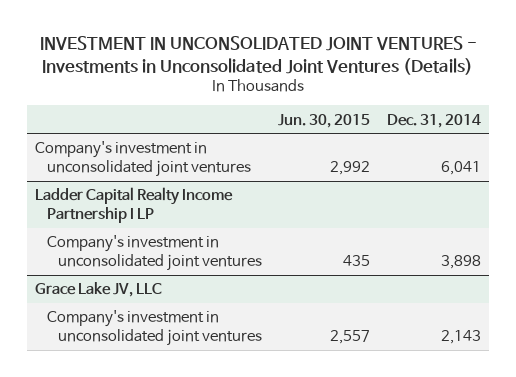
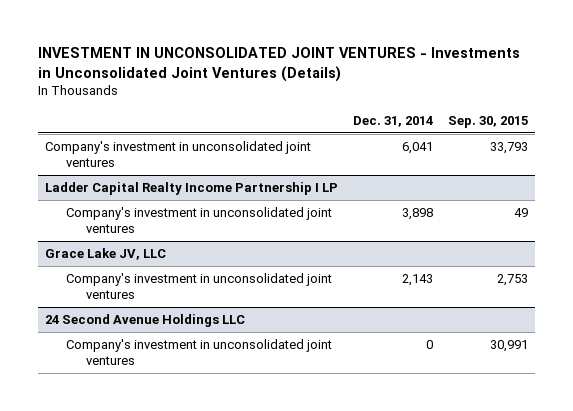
- | Jun. 30, 2015 | Dec. 31, 2014
+ | Dec. 31, 2014 | Sep. 30, 2015
+ 24 Second Avenue Holdings LLC
+ Company's investment in unconsolidated joint ventures | 0 | 30,991

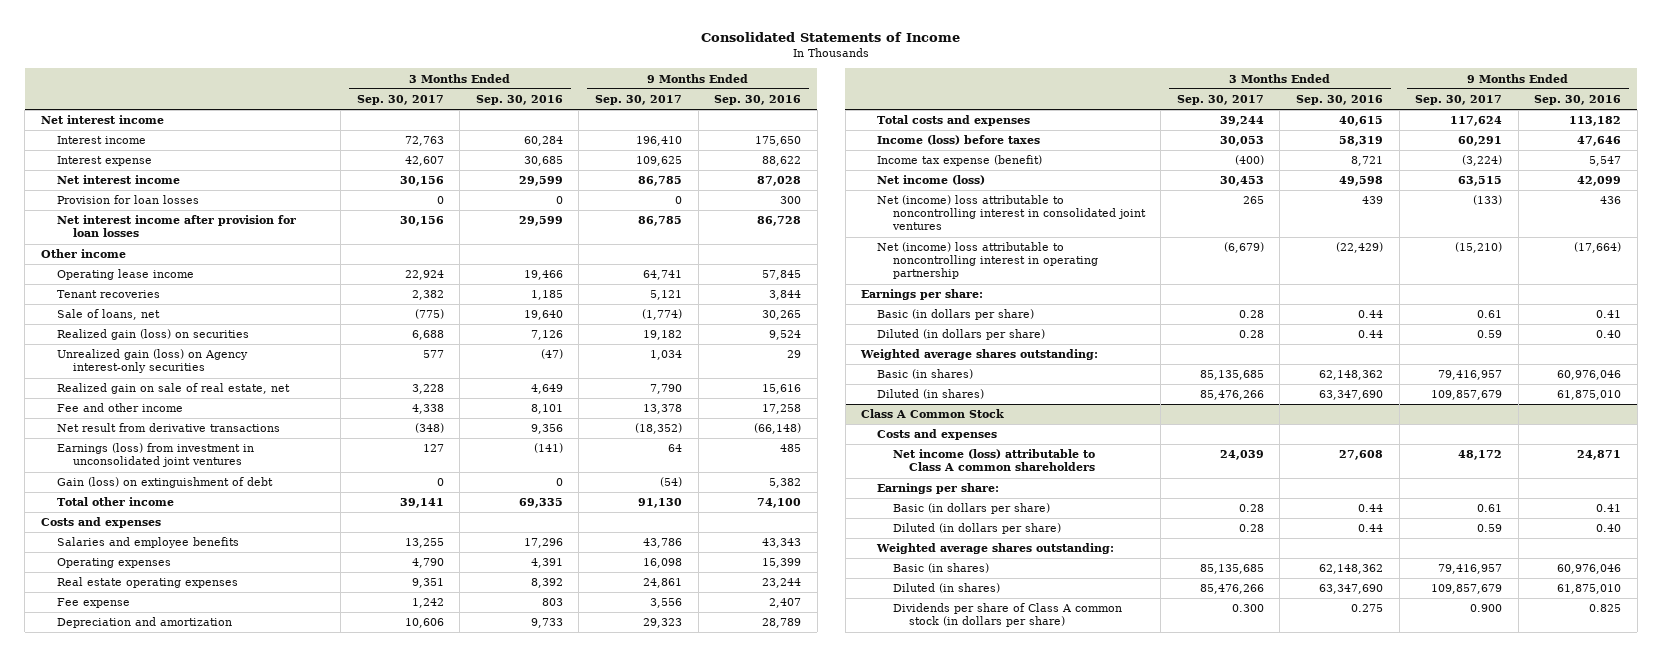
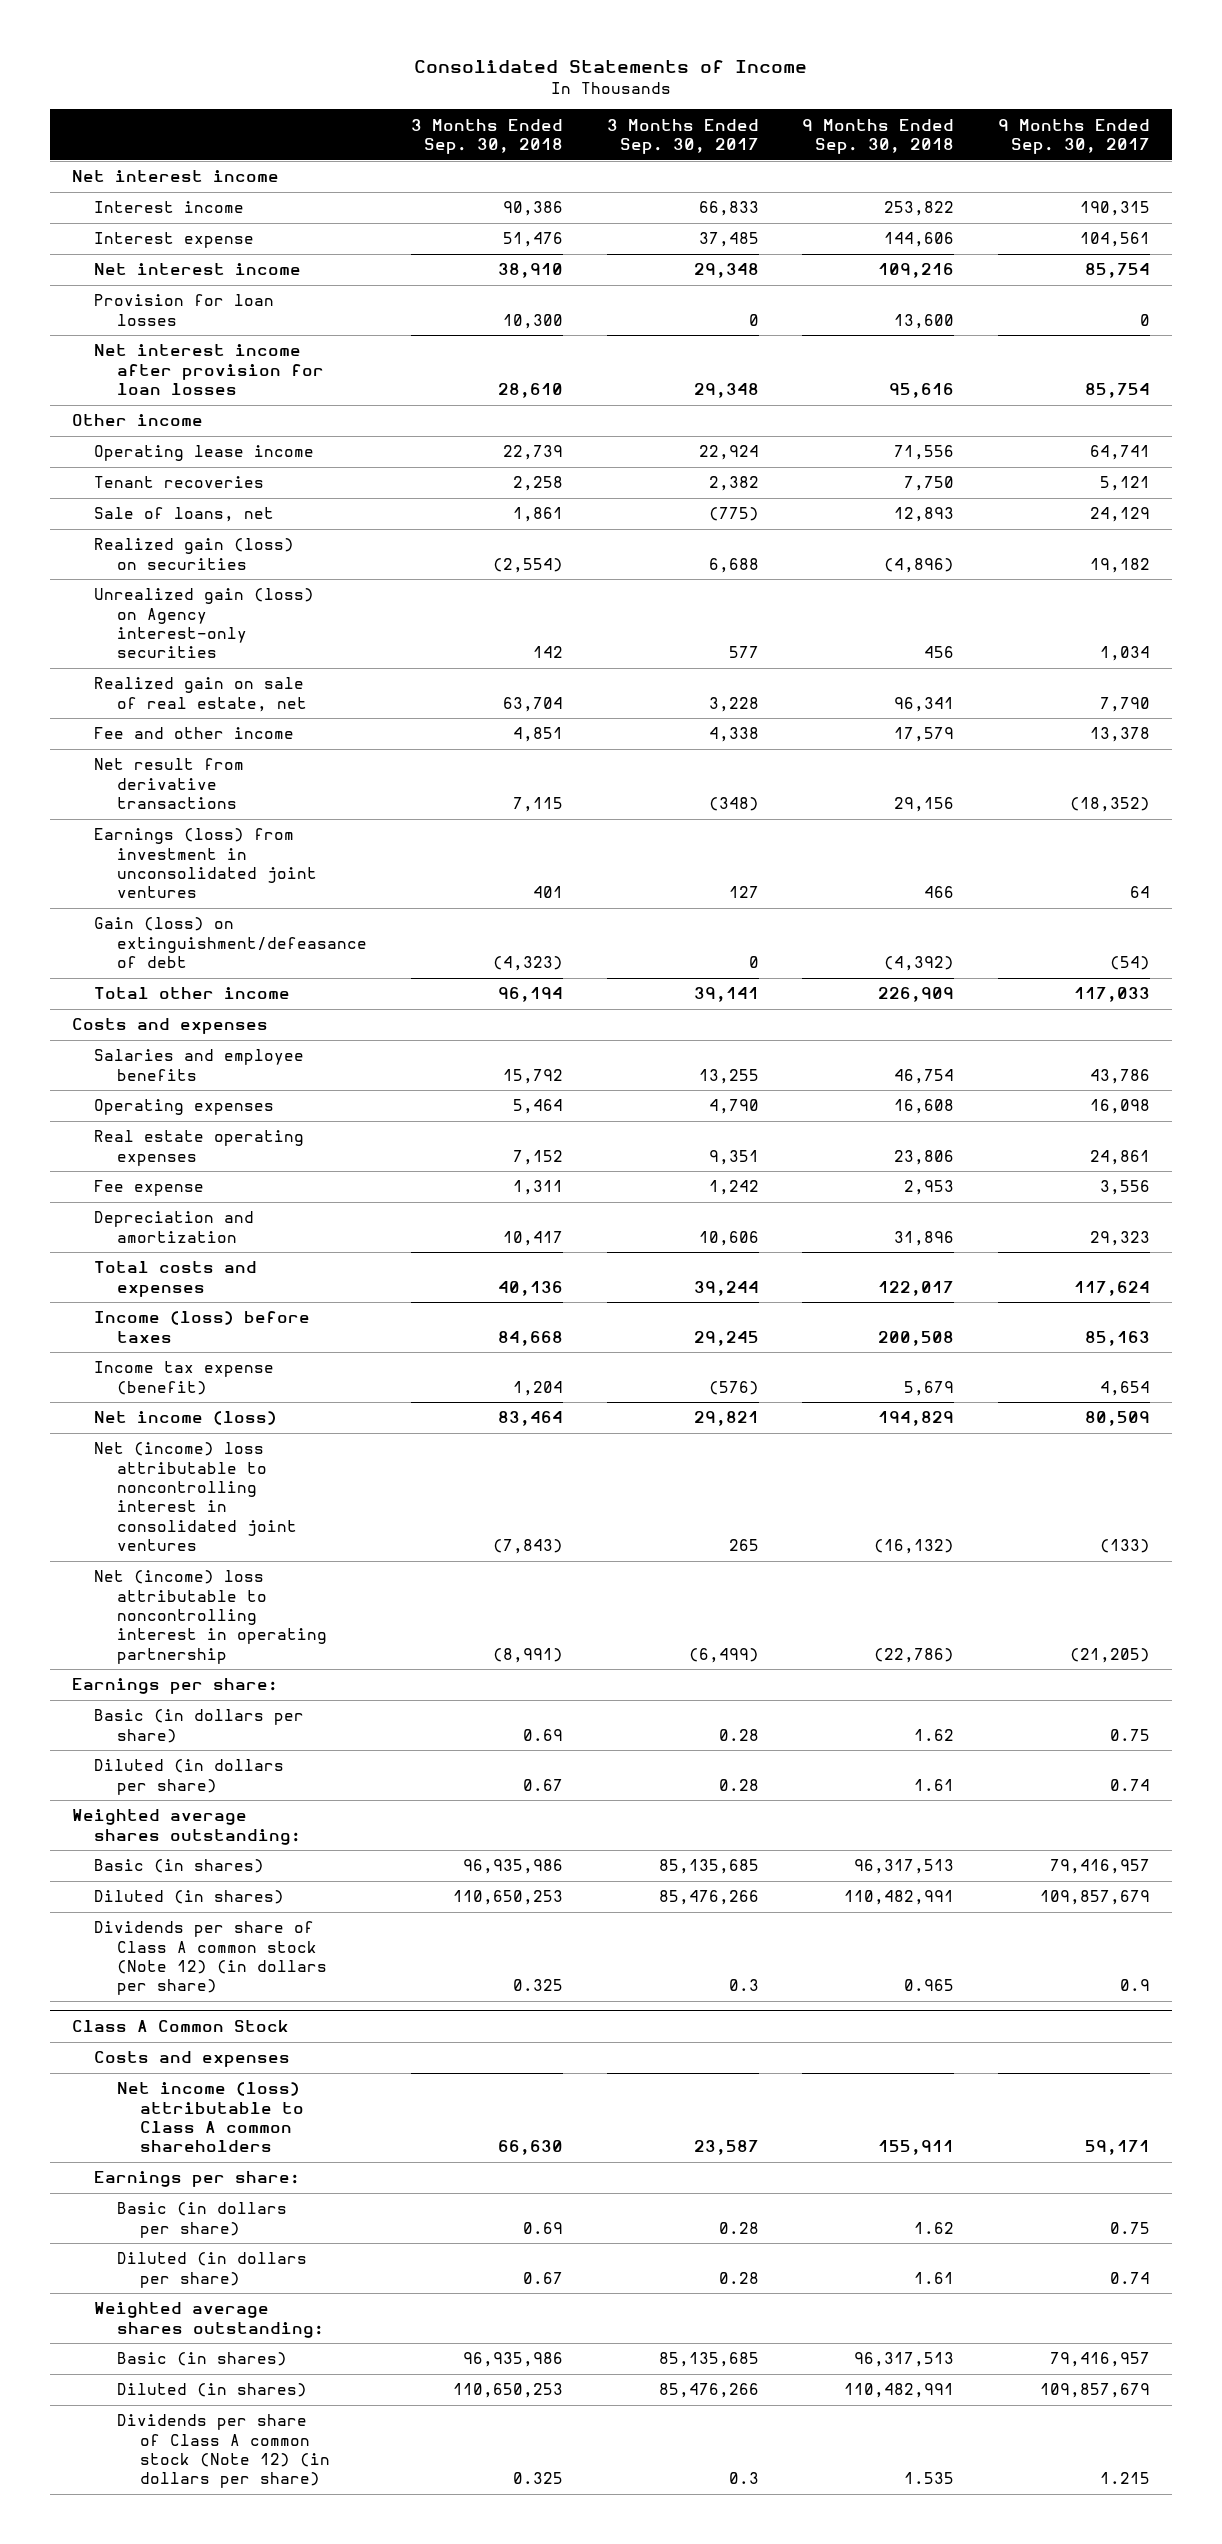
- | 3 Months Ended Sep. 30, 2017 | 3 Months Ended Sep. 30, 2016 | 9 Months Ended Sep. 30, 2017 | 9 Months Ended Sep. 30, 2016
+ | 3 Months Ended Sep. 30, 2018 | 3 Months Ended Sep. 30, 2017 | 9 Months Ended Sep. 30, 2018 | 9 Months Ended Sep. 30, 2017
- Interest income | 72,763 | 60,284 | 196,410 | 175,650
- Interest expense | 42,607 | 30,685 | 109,625 | 88,622
- Net interest income | 30,156 | 29,599 | 86,785 | 87,028
+ Interest income | 90,386 | 66,833 | 253,822 | 190,315
+ Interest expense | 51,476 | 37,485 | 144,606 | 104,561
+ Net interest income | 38,910 | 29,348 | 109,216 | 85,754
- Net interest income after provision for loan losses | 30,156 | 29,599 | 86,785 | 86,728
+ Net interest income after provision for loan losses | 28,610 | 29,348 | 95,616 | 85,754
- Sale of loans, net | (775) | 19,640 | (1,774) | 30,265
+ Sale of loans, net | 1,861 | (775) | 12,893 | 24,129
- Gain (loss) on extinguishment of debt | 0 | 0 | (54) | 5,382
- Total other income | 39,141 | 69,335 | 91,130 | 74,100
+ Gain (loss) on extinguishment/defeasance of debt | (4,323) | 0 | (4,392) | (54)
+ Total other income | 96,194 | 39,141 | 226,909 | 117,033
- Income (loss) before taxes | 30,053 | 58,319 | 60,291 | 47,646
- Income tax expense (benefit) | (400) | 8,721 | (3,224) | 5,547
- Net income (loss) | 30,453 | 49,598 | 63,515 | 42,099
+ Income (loss) before taxes | 84,668 | 29,245 | 200,508 | 85,163
+ Income tax expense (benefit) | 1,204 | (576) | 5,679 | 4,654
+ Net income (loss) | 83,464 | 29,821 | 194,829 | 80,509
- Net (income) loss attributable to noncontrolling interest in operating partnership | (6,679) | (22,429) | (15,210) | (17,664)
+ Net (income) loss attributable to noncontrolling interest in operating partnership | (8,991) | (6,499) | (22,786) | (21,205)
- Basic (in dollars per share) | 0.28 | 0.44 | 0.61 | 0.41
- Diluted (in dollars per share) | 0.28 | 0.44 | 0.59 | 0.40
+ Basic (in dollars per share) | 0.69 | 0.28 | 1.62 | 0.75
+ Diluted (in dollars per share) | 0.67 | 0.28 | 1.61 | 0.74
+ Dividends per share of Class A common stock (Note 12) (in dollars per share) | 0.325 | 0.3 | 0.965 | 0.9
@ Class A Common Stock
- Net income (loss) attributable to Class A common shareholders | 24,039 | 27,608 | 48,172 | 24,871
+ Net income (loss) attributable to Class A common shareholders | 66,630 | 23,587 | 155,911 | 59,171
- Basic (in dollars per share) | 0.28 | 0.44 | 0.61 | 0.41
- Diluted (in dollars per share) | 0.28 | 0.44 | 0.59 | 0.40
+ Basic (in dollars per share) | 0.69 | 0.28 | 1.62 | 0.75
+ Diluted (in dollars per share) | 0.67 | 0.28 | 1.61 | 0.74
- Dividends per share of Class A common stock (in dollars per share) | 0.300 | 0.275 | 0.900 | 0.825
+ Dividends per share of Class A common stock (Note 12) (in dollars per share) | 0.325 | 0.3 | 1.535 | 1.215

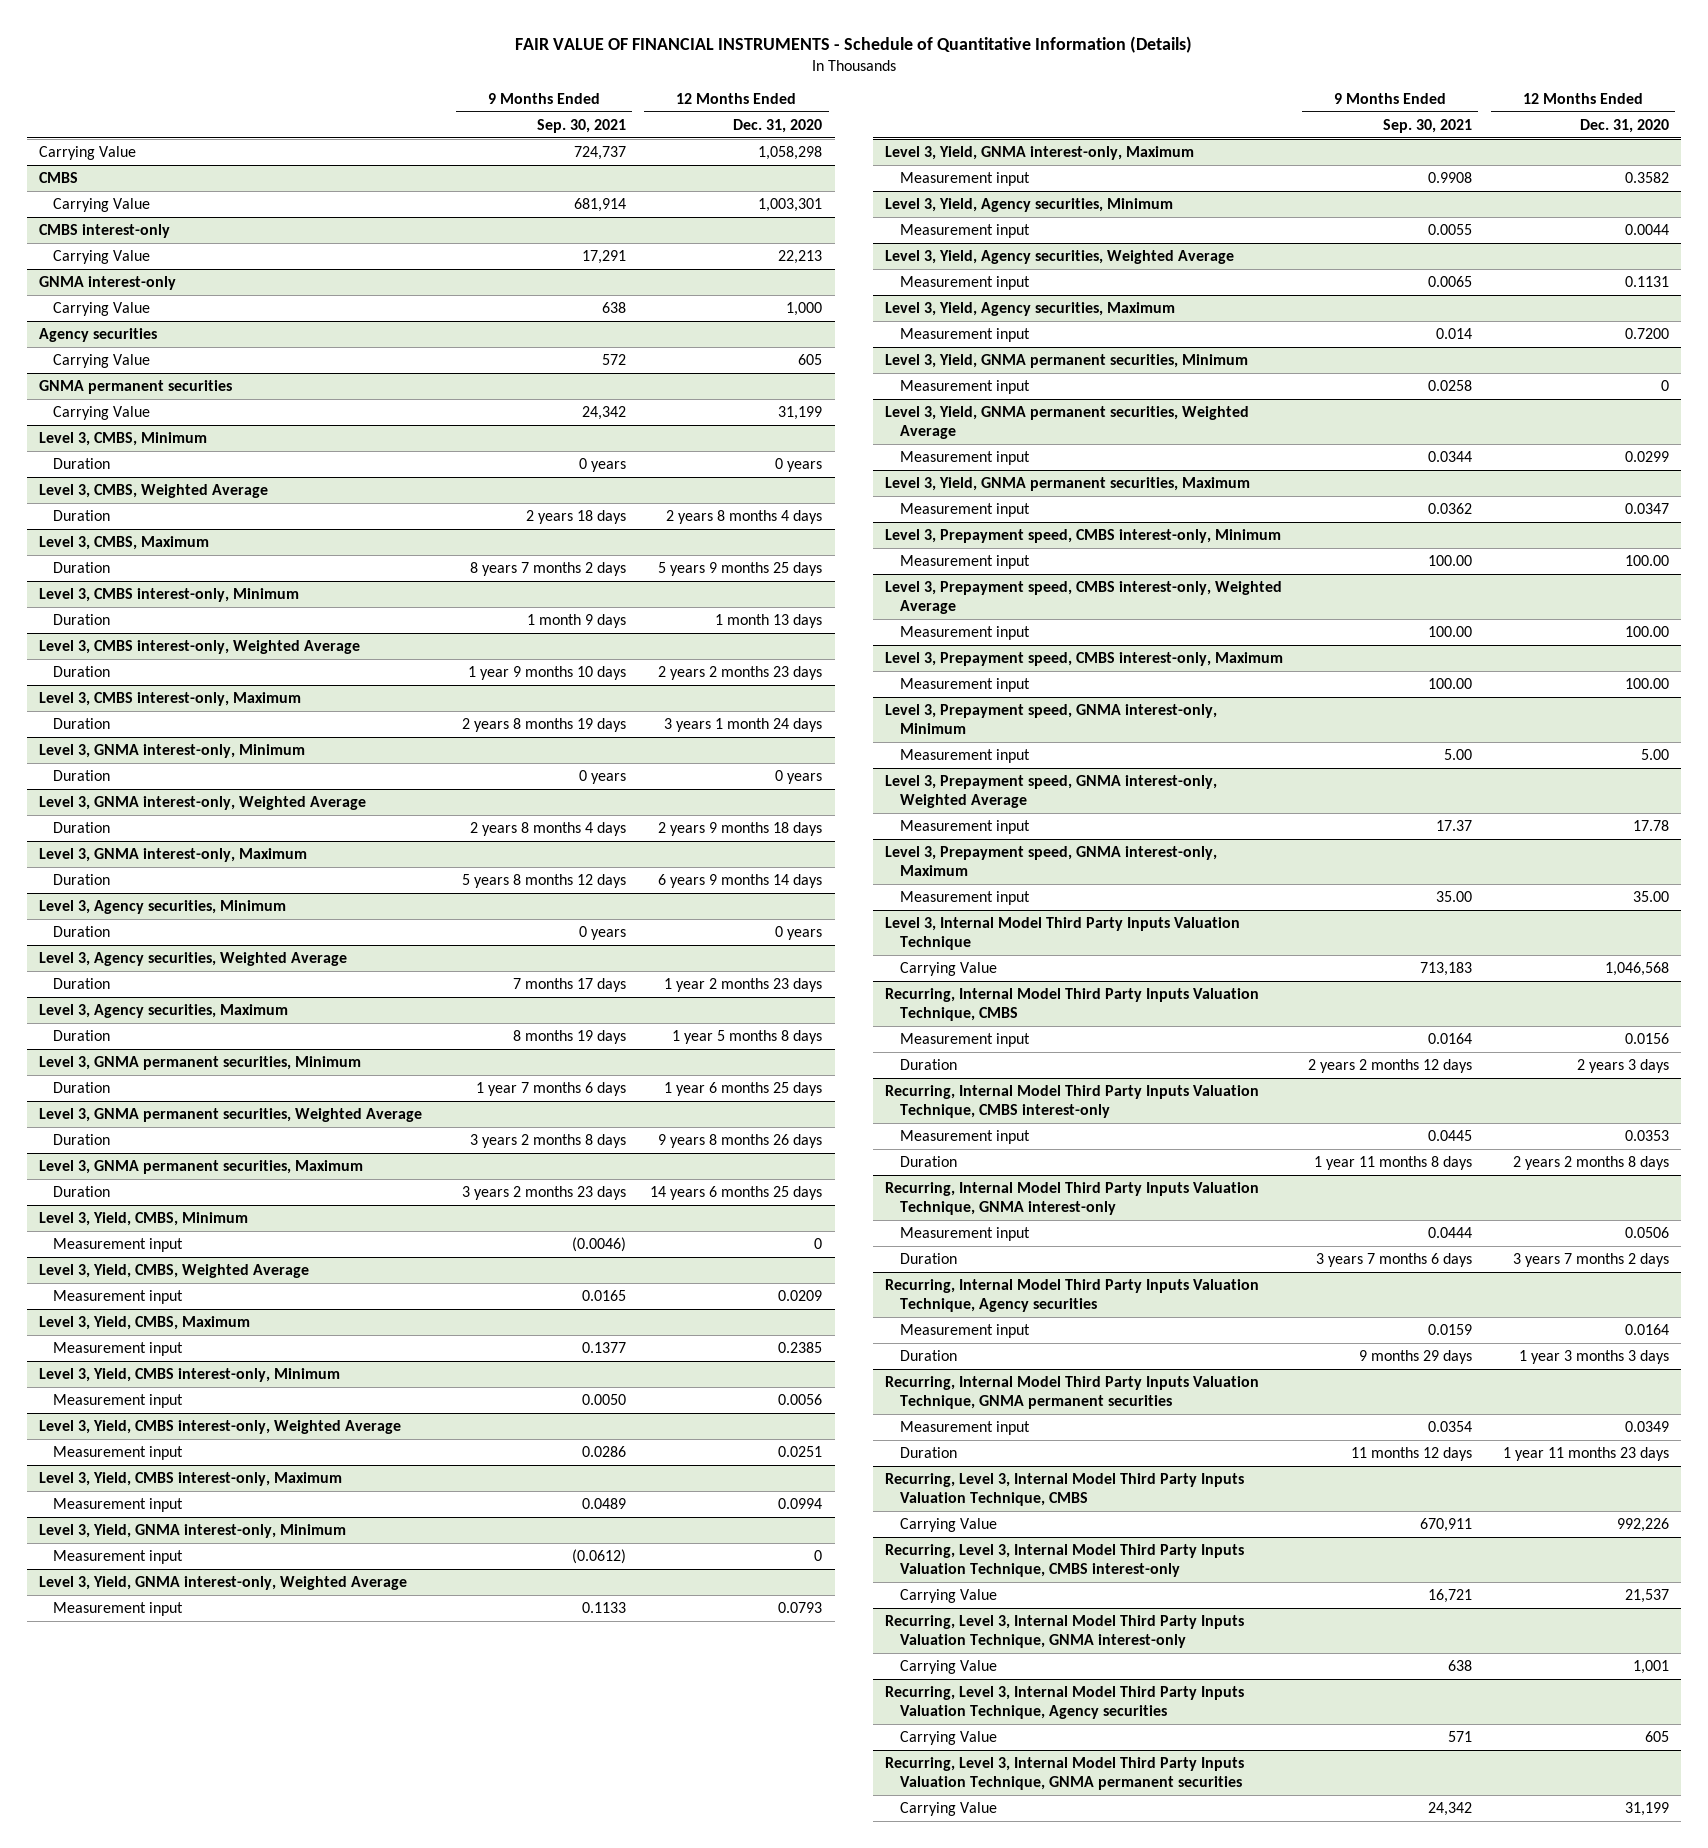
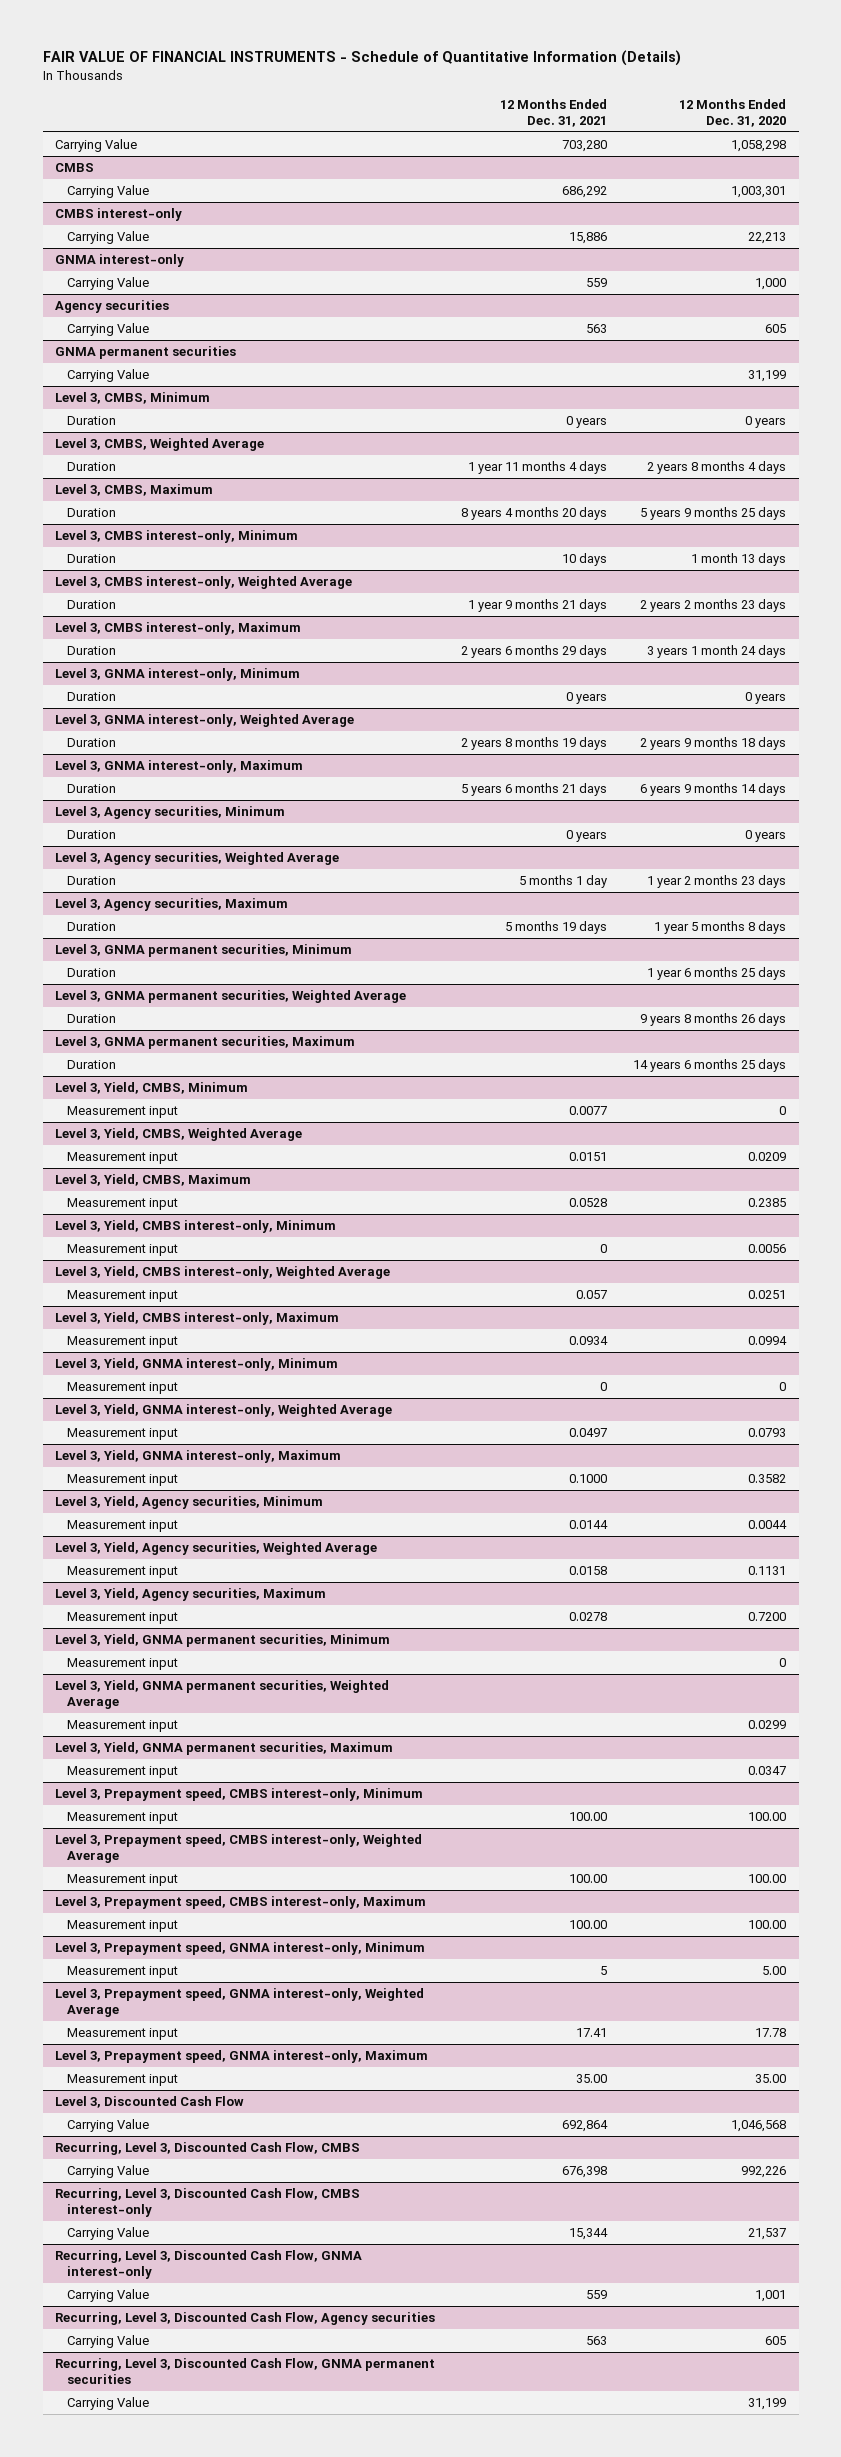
- | 9 Months Ended Sep. 30, 2021 | 12 Months Ended Dec. 31, 2020
+ | 12 Months Ended Dec. 31, 2021 | 12 Months Ended Dec. 31, 2020
- Level 3, Internal Model Third Party Inputs Valuation Technique
+ Level 3, Discounted Cash Flow
- Recurring, Internal Model Third Party Inputs Valuation Technique, CMBS
- Measurement input | 0.0164 | 0.0156
- Duration | 2 years 2 months 12 days | 2 years 3 days
- Recurring, Internal Model Third Party Inputs Valuation Technique, CMBS interest-only
- Measurement input | 0.0445 | 0.0353
- Duration | 1 year 11 months 8 days | 2 years 2 months 8 days
- Recurring, Internal Model Third Party Inputs Valuation Technique, GNMA interest-only
- Measurement input | 0.0444 | 0.0506
- Duration | 3 years 7 months 6 days | 3 years 7 months 2 days
- Recurring, Internal Model Third Party Inputs Valuation Technique, Agency securities
- Measurement input | 0.0159 | 0.0164
- Duration | 9 months 29 days | 1 year 3 months 3 days
- Recurring, Internal Model Third Party Inputs Valuation Technique, GNMA permanent securities
- Measurement input | 0.0354 | 0.0349
- Duration | 11 months 12 days | 1 year 11 months 23 days
- Recurring, Level 3, Internal Model Third Party Inputs Valuation Technique, CMBS
+ Recurring, Level 3, Discounted Cash Flow, CMBS
- Recurring, Level 3, Internal Model Third Party Inputs Valuation Technique, CMBS interest-only
+ Recurring, Level 3, Discounted Cash Flow, CMBS interest-only
- Recurring, Level 3, Internal Model Third Party Inputs Valuation Technique, GNMA interest-only
+ Recurring, Level 3, Discounted Cash Flow, GNMA interest-only
- Recurring, Level 3, Internal Model Third Party Inputs Valuation Technique, Agency securities
+ Recurring, Level 3, Discounted Cash Flow, Agency securities
- Recurring, Level 3, Internal Model Third Party Inputs Valuation Technique, GNMA permanent securities
+ Recurring, Level 3, Discounted Cash Flow, GNMA permanent securities

